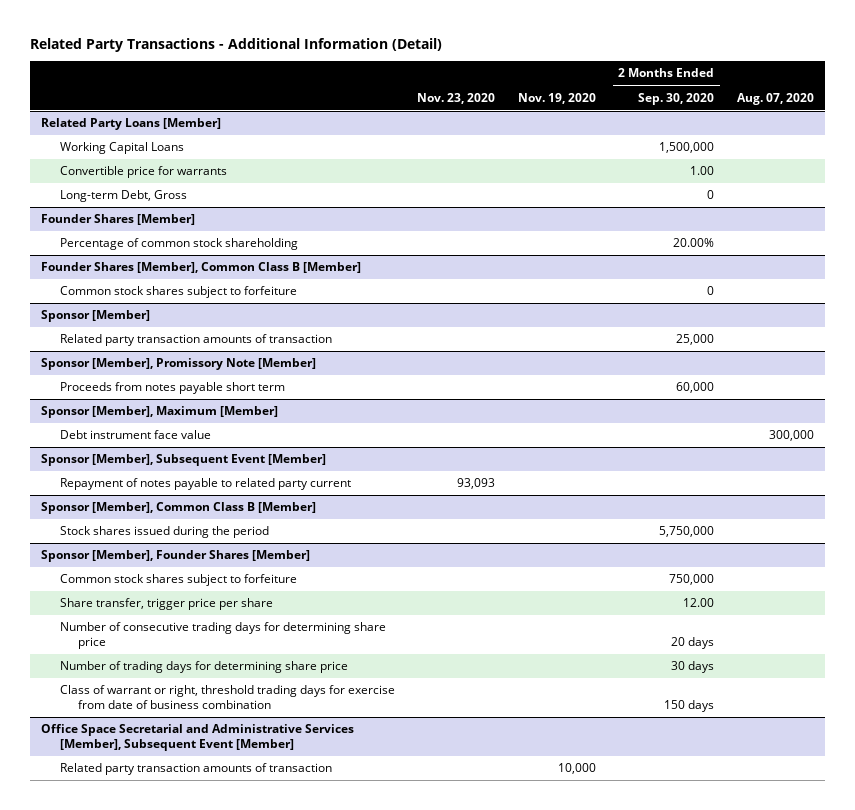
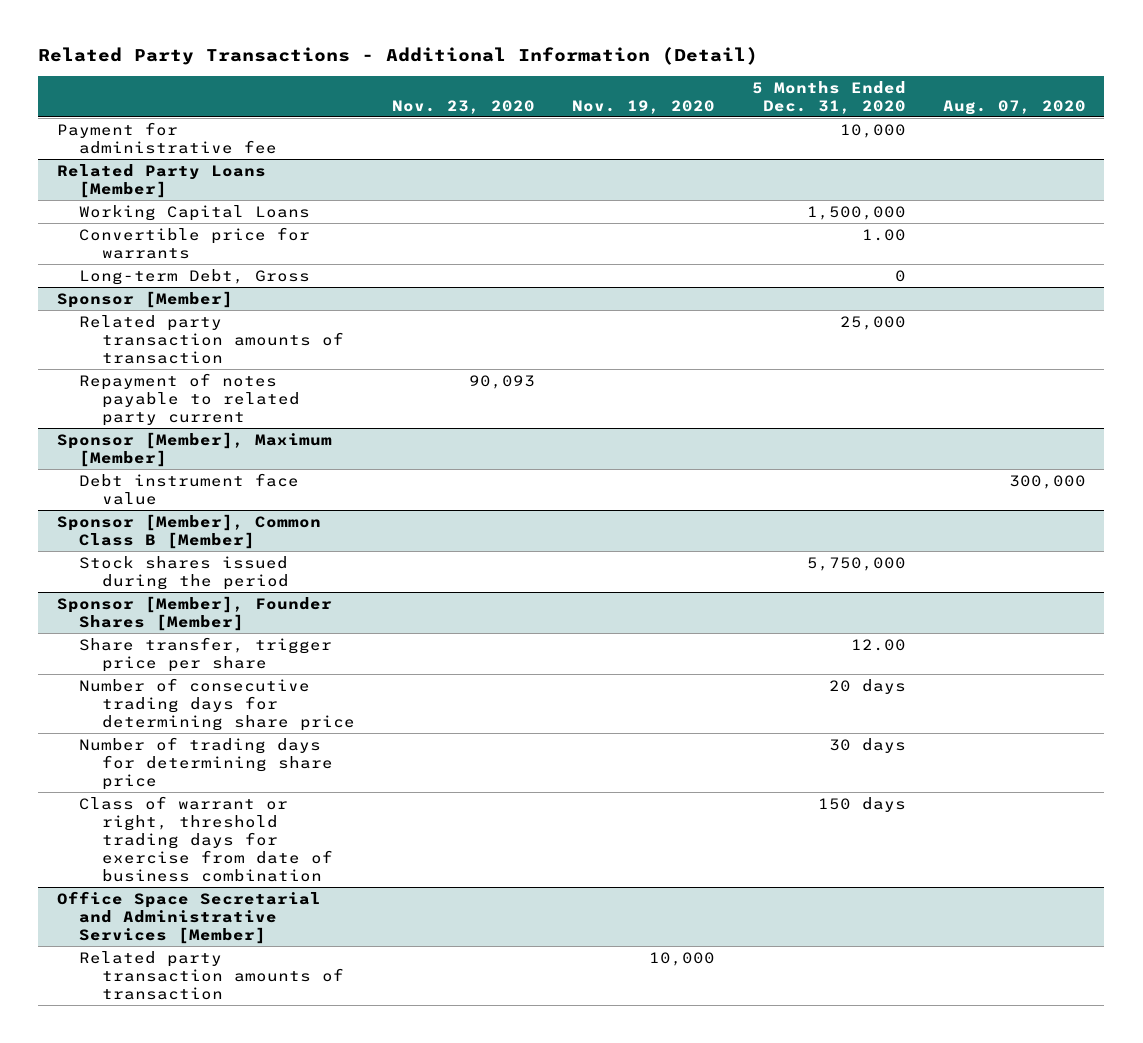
- | Nov. 23, 2020 | Nov. 19, 2020 | 2 Months Ended Sep. 30, 2020 | Aug. 07, 2020
+ | Nov. 23, 2020 | Nov. 19, 2020 | 5 Months Ended Dec. 31, 2020 | Aug. 07, 2020
+ Payment for administrative fee | | | 10,000 |
- Founder Shares [Member]
- Percentage of common stock shareholding | | | 20.00% |
- Founder Shares [Member], Common Class B [Member]
- Common stock shares subject to forfeiture | | | 0 |
- Sponsor [Member], Promissory Note [Member]
- Proceeds from notes payable short term | | | 60,000 |
@ Sponsor [Member]
+ Repayment of notes payable to related party current | 90,093 | | |
- Sponsor [Member], Subsequent Event [Member]
- Repayment of notes payable to related party current | 93,093 | | |
@ Sponsor [Member], Founder Shares [Member]
- Common stock shares subject to forfeiture | | | 750,000 |
- Office Space Secretarial and Administrative Services [Member], Subsequent Event [Member]
+ Office Space Secretarial and Administrative Services [Member]

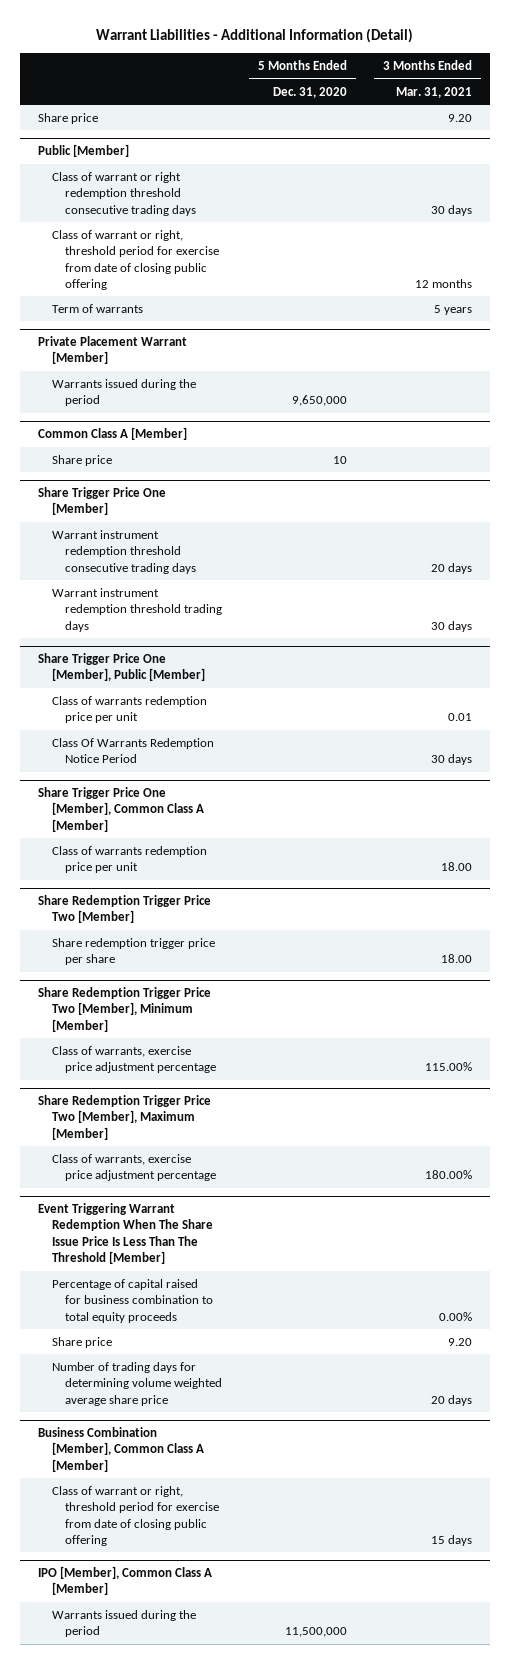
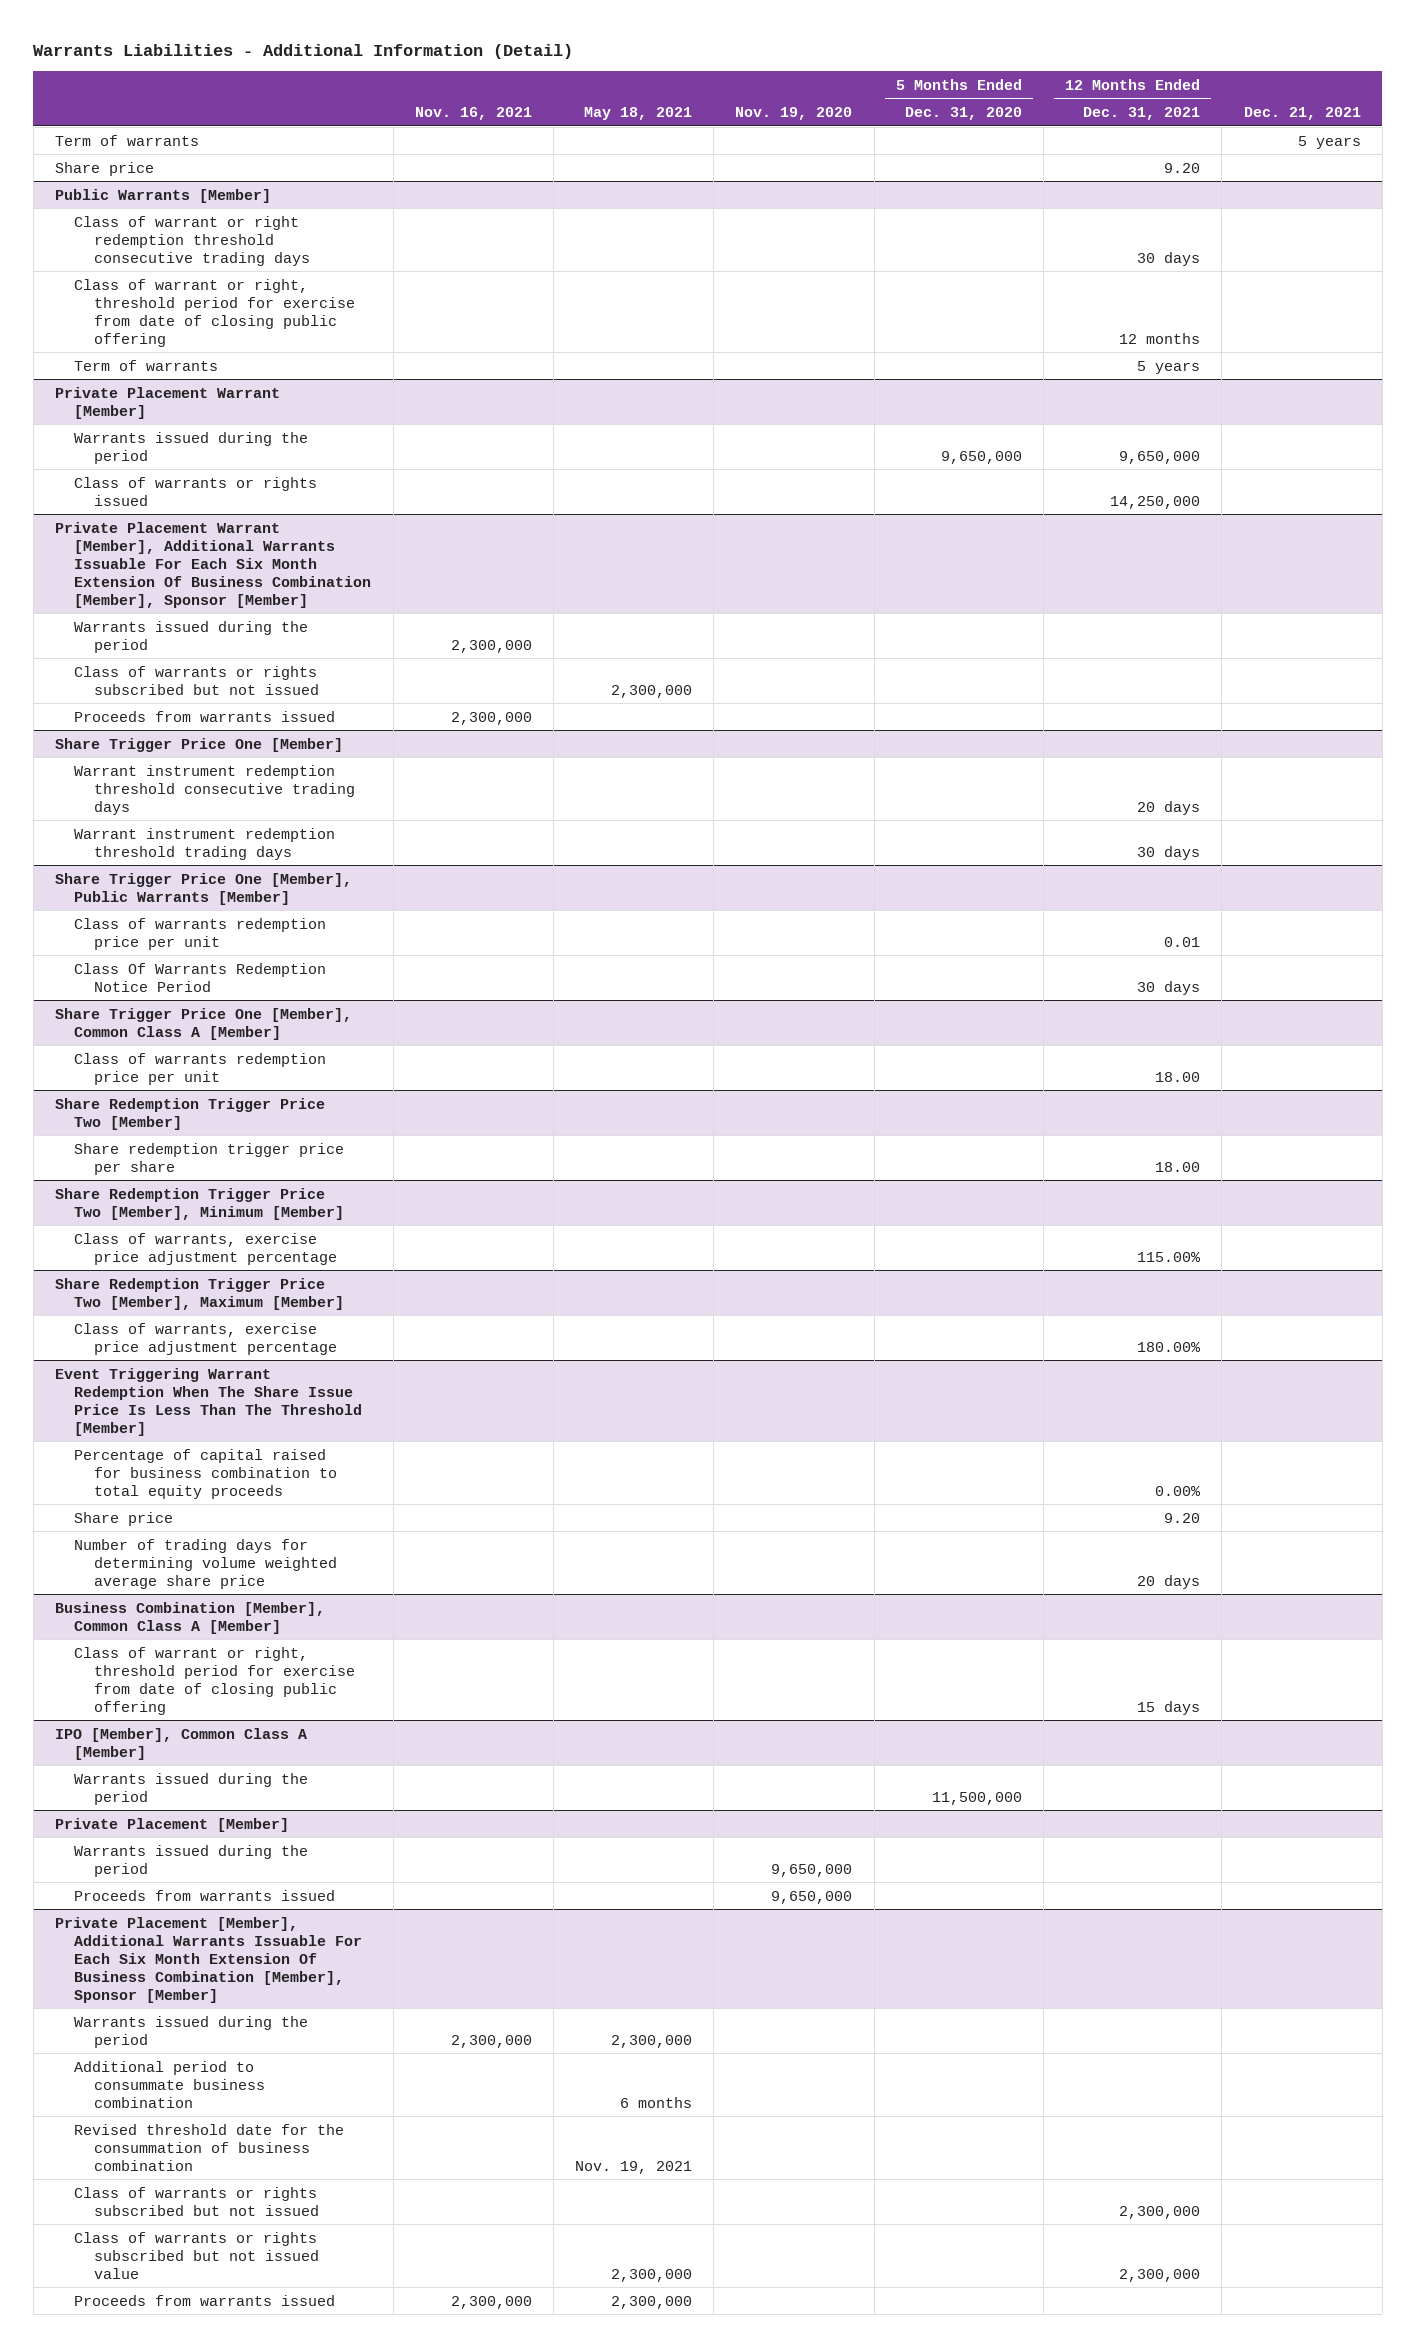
- Warrant Liabilities - Additional Information (Detail)
+ Warrants Liabilities - Additional Information (Detail)
- | 5 Months Ended Dec. 31, 2020 | 3 Months Ended Mar. 31, 2021
+ | Nov. 16, 2021 | May 18, 2021 | Nov. 19, 2020 | 5 Months Ended Dec. 31, 2020 | 12 Months Ended Dec. 31, 2021 | Dec. 21, 2021
+ Term of warrants | | | | | | 5 years
- Public [Member]
+ Public Warrants [Member]
- Common Class A [Member]
- Share price | 10 |
@ Private Placement Warrant [Member]
+ Class of warrants or rights issued | | | | | 14,250,000 |
+ Private Placement Warrant [Member], Additional Warrants Issuable For Each Six Month Extension Of Business Combination [Member], Sponsor [Member]
+ Warrants issued during the period | 2,300,000 | | | | |
+ Class of warrants or rights subscribed but not issued | | 2,300,000 | | | |
+ Proceeds from warrants issued | 2,300,000 | | | | |
- Share Trigger Price One [Member], Public [Member]
+ Share Trigger Price One [Member], Public Warrants [Member]
+ Private Placement [Member]
+ Warrants issued during the period | | | 9,650,000 | | |
+ Proceeds from warrants issued | | | 9,650,000 | | |
+ Private Placement [Member], Additional Warrants Issuable For Each Six Month Extension Of Business Combination [Member], Sponsor [Member]
+ Warrants issued during the period | 2,300,000 | 2,300,000 | | | |
+ Additional period to consummate business combination | | 6 months | | | |
+ Revised threshold date for the consummation of business combination | | Nov. 19, 2021 | | | |
+ Class of warrants or rights subscribed but not issued | | | | | 2,300,000 |
+ Class of warrants or rights subscribed but not issued value | | 2,300,000 | | | 2,300,000 |
+ Proceeds from warrants issued | 2,300,000 | 2,300,000 | | | |

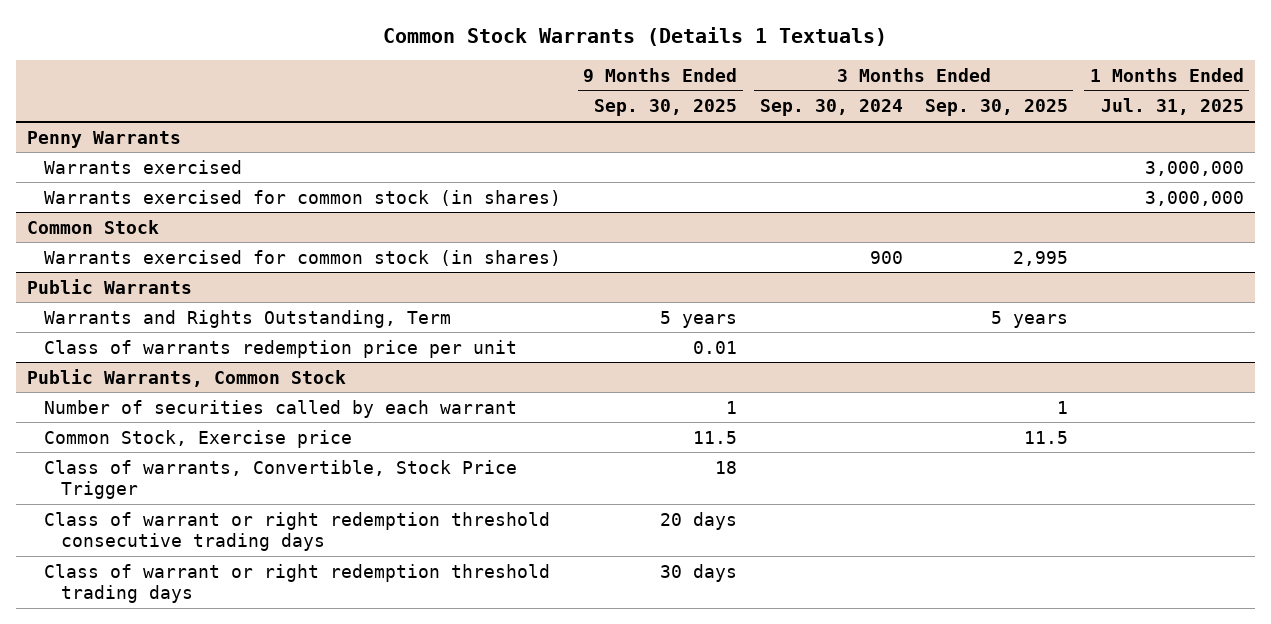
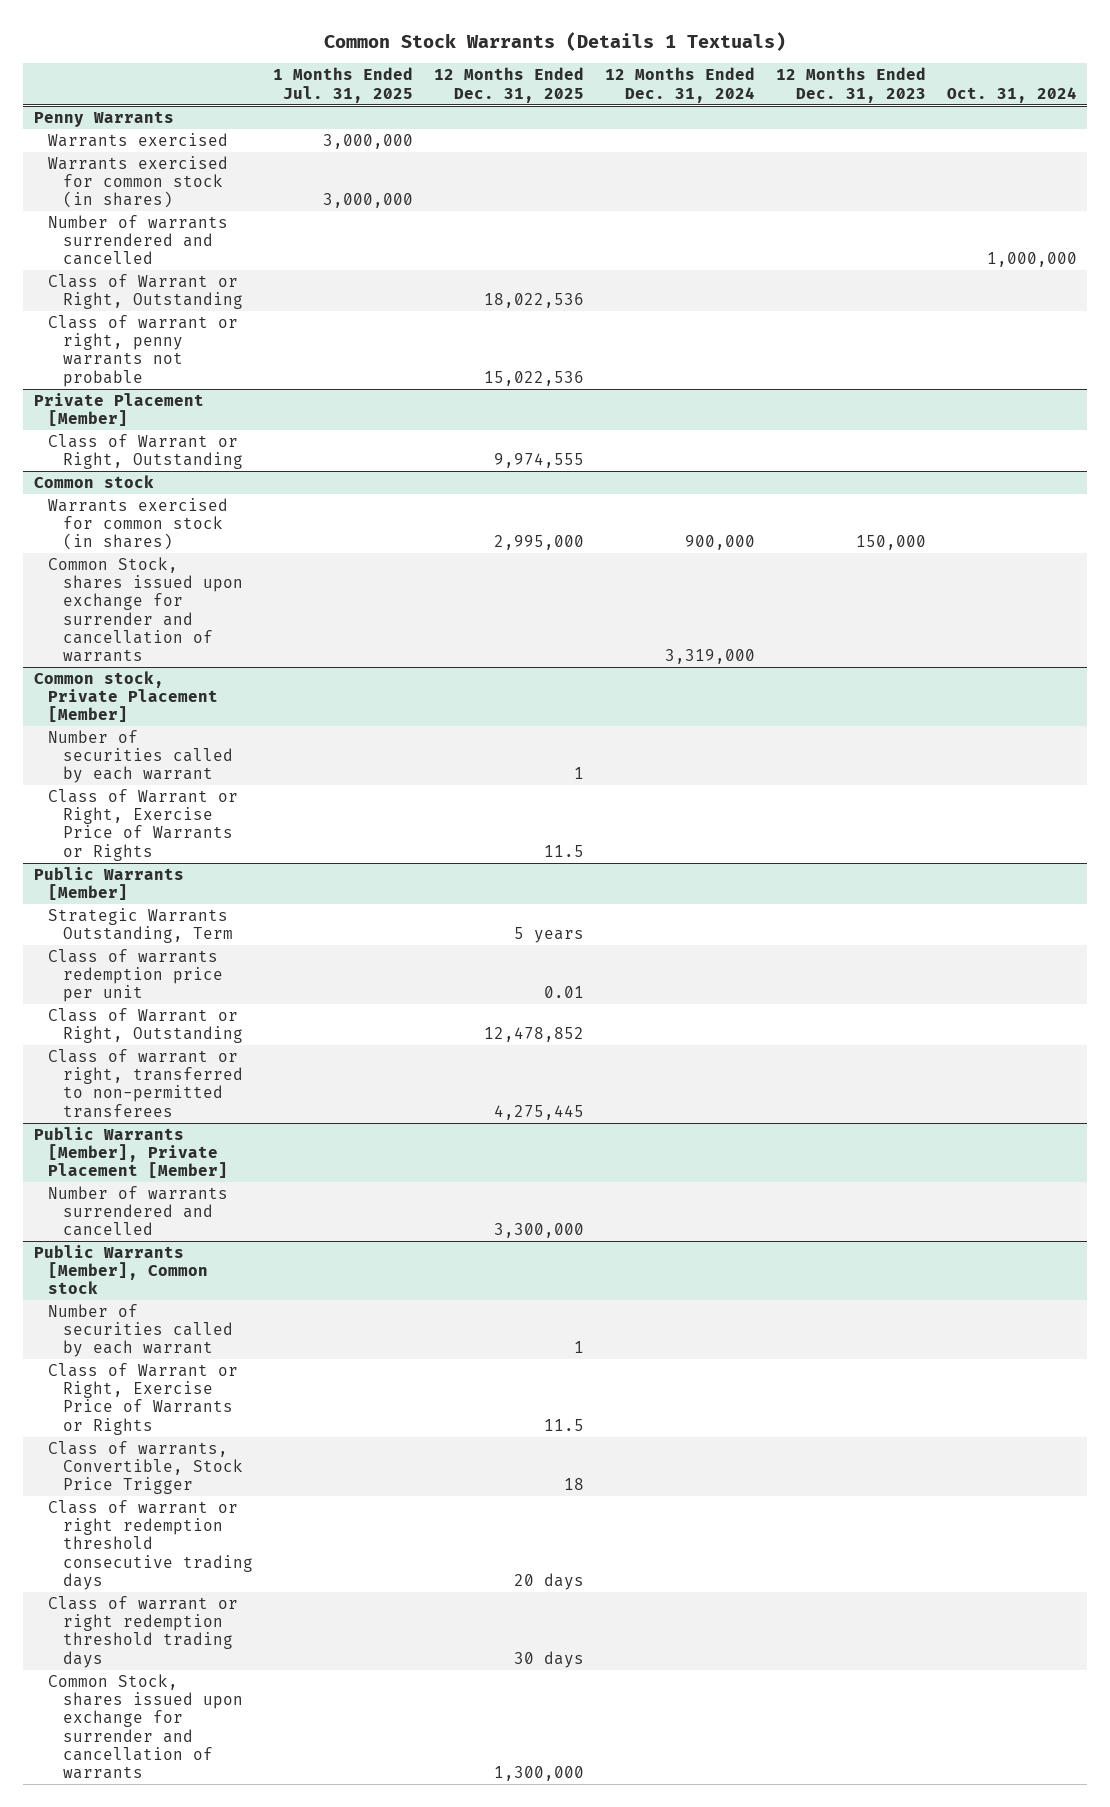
- | 9 Months Ended Sep. 30, 2025 | 3 Months Ended Sep. 30, 2024 | 3 Months Ended Sep. 30, 2025 | 1 Months Ended Jul. 31, 2025
+ | 1 Months Ended Jul. 31, 2025 | 12 Months Ended Dec. 31, 2025 | 12 Months Ended Dec. 31, 2024 | 12 Months Ended Dec. 31, 2023 | Oct. 31, 2024
- Common Stock
@ Penny Warrants
+ Number of warrants surrendered and cancelled | | | | | 1,000,000
+ Class of Warrant or Right, Outstanding | | 18,022,536 | | |
+ Class of warrant or right, penny warrants not probable | | 15,022,536 | | |
+ Private Placement [Member]
+ Class of Warrant or Right, Outstanding | | 9,974,555 | | |
+ Common stock
- Public Warrants
- Warrants and Rights Outstanding, Term | 5 years | | 5 years |
+ Common Stock, shares issued upon exchange for surrender and cancellation of warrants | | | 3,319,000 | |
+ Common stock, Private Placement [Member]
+ Number of securities called by each warrant | | 1 | | |
+ Class of Warrant or Right, Exercise Price of Warrants or Rights | | 11.5 | | |
+ Public Warrants [Member]
+ Strategic Warrants Outstanding, Term | | 5 years | | |
- Public Warrants, Common Stock
+ Class of Warrant or Right, Outstanding | | 12,478,852 | | |
+ Class of warrant or right, transferred to non-permitted transferees | | 4,275,445 | | |
+ Public Warrants [Member], Private Placement [Member]
+ Number of warrants surrendered and cancelled | | 3,300,000 | | |
+ Public Warrants [Member], Common stock
- Common Stock, Exercise price | 11.5 | | 11.5 |
+ Class of Warrant or Right, Exercise Price of Warrants or Rights | | 11.5 | | |
+ Common Stock, shares issued upon exchange for surrender and cancellation of warrants | | 1,300,000 | | |

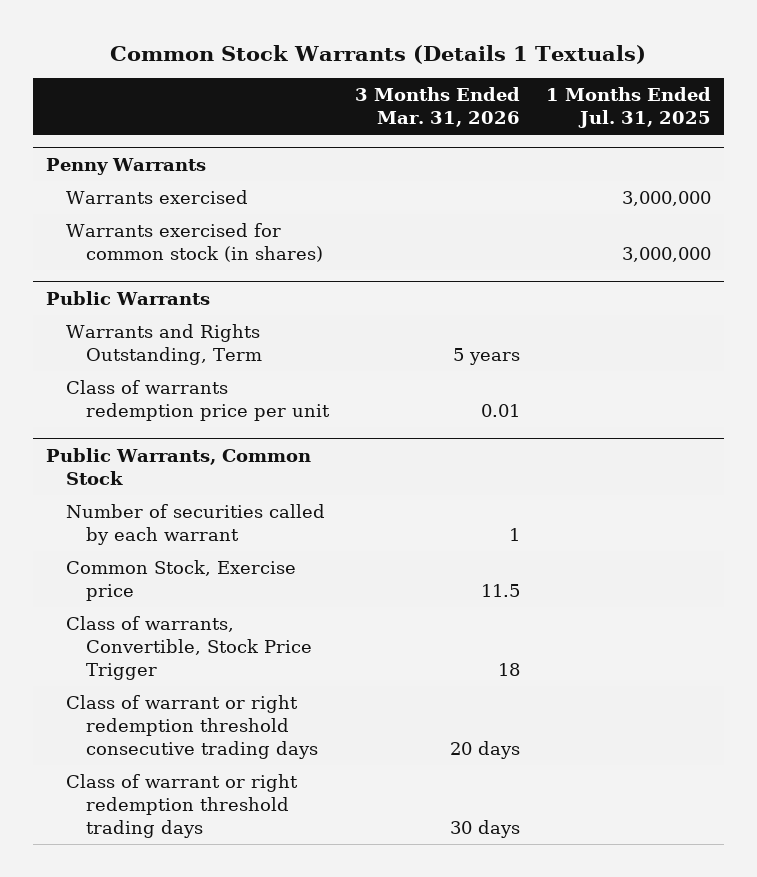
- | 1 Months Ended Jul. 31, 2025 | 12 Months Ended Dec. 31, 2025 | 12 Months Ended Dec. 31, 2024 | 12 Months Ended Dec. 31, 2023 | Oct. 31, 2024
+ | 3 Months Ended Mar. 31, 2026 | 1 Months Ended Jul. 31, 2025
@ Penny Warrants
- Number of warrants surrendered and cancelled | | | | | 1,000,000
- Class of Warrant or Right, Outstanding | | 18,022,536 | | |
- Class of warrant or right, penny warrants not probable | | 15,022,536 | | |
- Private Placement [Member]
- Class of Warrant or Right, Outstanding | | 9,974,555 | | |
- Common stock
- Warrants exercised for common stock (in shares) | | 2,995,000 | 900,000 | 150,000 |
- Common Stock, shares issued upon exchange for surrender and cancellation of warrants | | | 3,319,000 | |
- Common stock, Private Placement [Member]
- Number of securities called by each warrant | | 1 | | |
- Class of Warrant or Right, Exercise Price of Warrants or Rights | | 11.5 | | |
- Public Warrants [Member]
- Strategic Warrants Outstanding, Term | | 5 years | | |
+ Public Warrants
+ Warrants and Rights Outstanding, Term | 5 years |
- Class of Warrant or Right, Outstanding | | 12,478,852 | | |
- Class of warrant or right, transferred to non-permitted transferees | | 4,275,445 | | |
- Public Warrants [Member], Private Placement [Member]
- Number of warrants surrendered and cancelled | | 3,300,000 | | |
- Public Warrants [Member], Common stock
+ Public Warrants, Common Stock
- Class of Warrant or Right, Exercise Price of Warrants or Rights | | 11.5 | | |
+ Common Stock, Exercise price | 11.5 |
- Common Stock, shares issued upon exchange for surrender and cancellation of warrants | | 1,300,000 | | |

